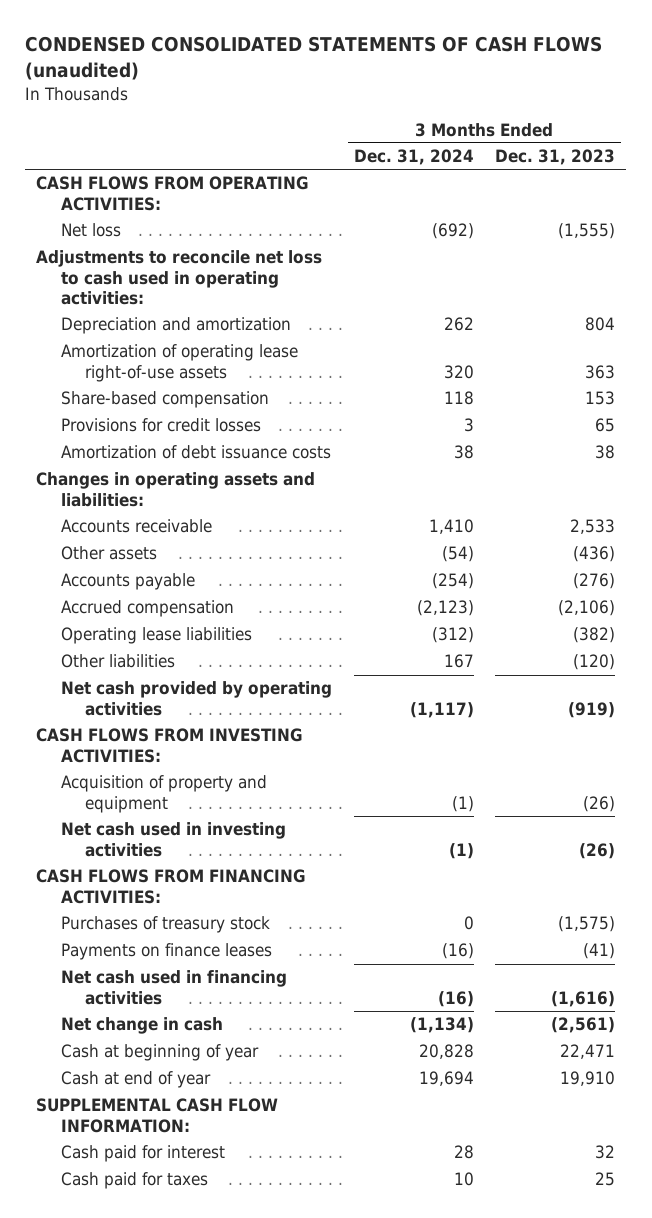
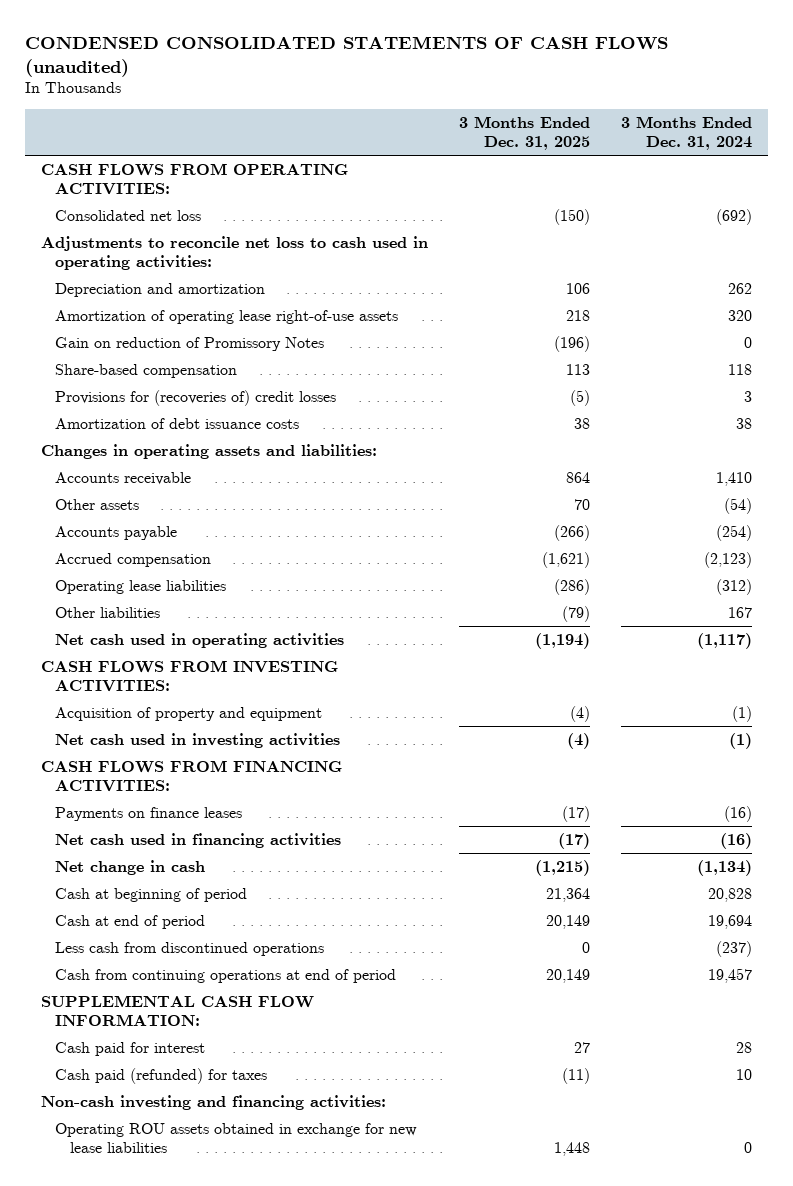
- | 3 Months Ended Dec. 31, 2024 | 3 Months Ended Dec. 31, 2023
+ | 3 Months Ended Dec. 31, 2025 | 3 Months Ended Dec. 31, 2024
- Net loss | (692) | (1,555)
+ Consolidated net loss | (150) | (692)
+ Gain on reduction of Promissory Notes | (196) | 0
- Provisions for credit losses | 3 | 65
+ Provisions for (recoveries of) credit losses | (5) | 3
- Net cash provided by operating activities | (1,117) | (919)
+ Net cash used in operating activities | (1,194) | (1,117)
- Purchases of treasury stock | 0 | (1,575)
- Cash at beginning of year | 20,828 | 22,471
- Cash at end of year | 19,694 | 19,910
+ Cash at beginning of period | 21,364 | 20,828
+ Cash at end of period | 20,149 | 19,694
+ Less cash from discontinued operations | 0 | (237)
+ Cash from continuing operations at end of period | 20,149 | 19,457
- Cash paid for taxes | 10 | 25
+ Cash paid (refunded) for taxes | (11) | 10
+ Non-cash investing and financing activities:
+ Operating ROU assets obtained in exchange for new lease liabilities | 1,448 | 0

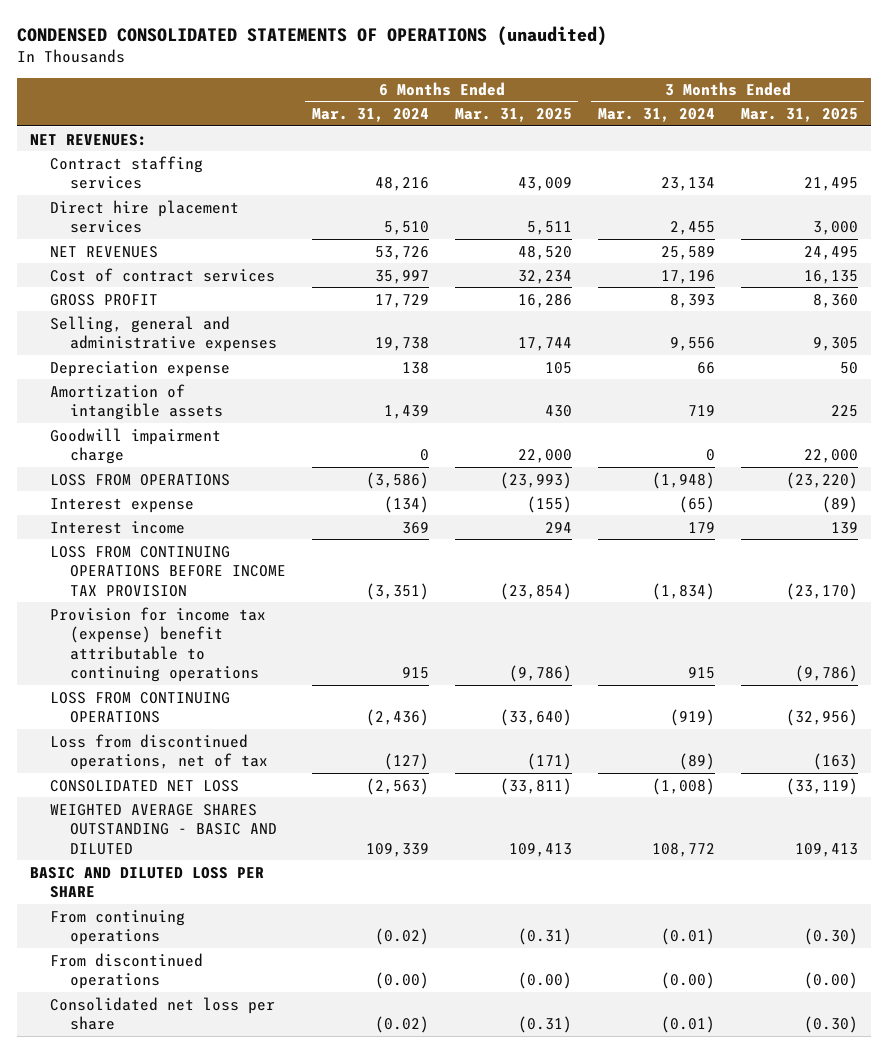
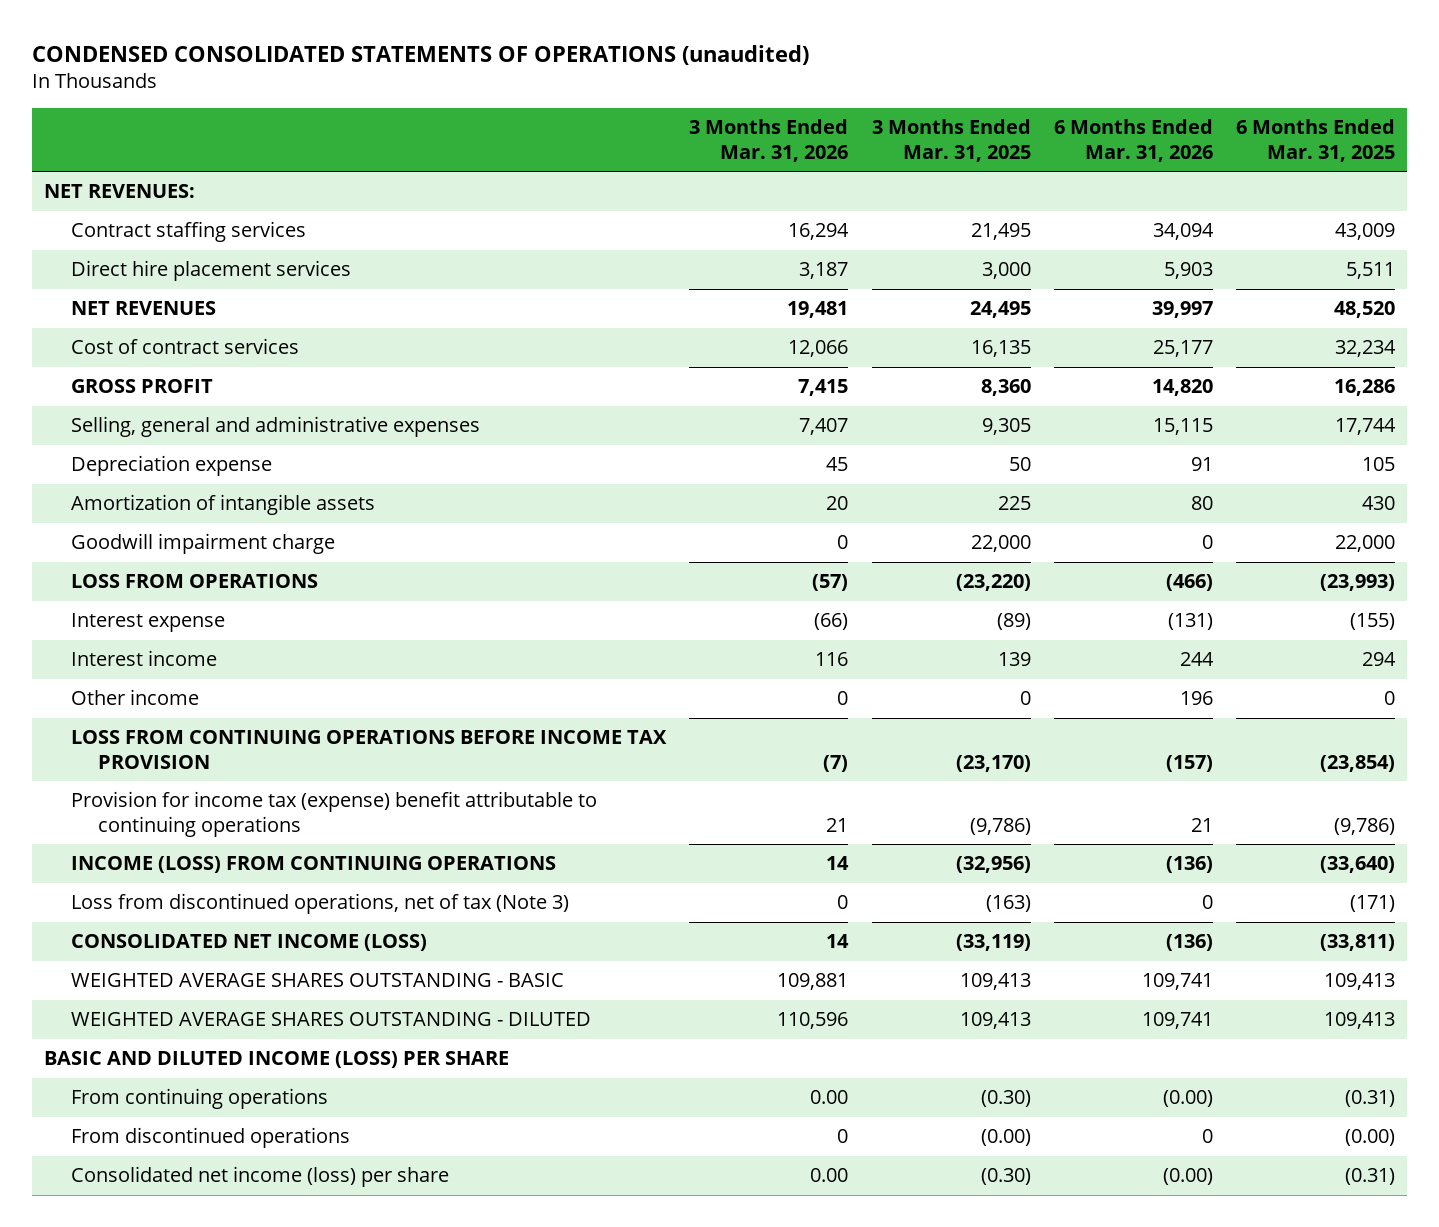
- | 6 Months Ended Mar. 31, 2024 | 6 Months Ended Mar. 31, 2025 | 3 Months Ended Mar. 31, 2024 | 3 Months Ended Mar. 31, 2025
+ | 3 Months Ended Mar. 31, 2026 | 3 Months Ended Mar. 31, 2025 | 6 Months Ended Mar. 31, 2026 | 6 Months Ended Mar. 31, 2025
+ Other income | 0 | 0 | 196 | 0
- LOSS FROM CONTINUING OPERATIONS | (2,436) | (33,640) | (919) | (32,956)
- Loss from discontinued operations, net of tax | (127) | (171) | (89) | (163)
- CONSOLIDATED NET LOSS | (2,563) | (33,811) | (1,008) | (33,119)
- WEIGHTED AVERAGE SHARES OUTSTANDING - BASIC AND DILUTED | 109,339 | 109,413 | 108,772 | 109,413
- BASIC AND DILUTED LOSS PER SHARE
+ INCOME (LOSS) FROM CONTINUING OPERATIONS | 14 | (32,956) | (136) | (33,640)
+ Loss from discontinued operations, net of tax (Note 3) | 0 | (163) | 0 | (171)
+ CONSOLIDATED NET INCOME (LOSS) | 14 | (33,119) | (136) | (33,811)
+ WEIGHTED AVERAGE SHARES OUTSTANDING - BASIC | 109,881 | 109,413 | 109,741 | 109,413
+ WEIGHTED AVERAGE SHARES OUTSTANDING - DILUTED | 110,596 | 109,413 | 109,741 | 109,413
+ BASIC AND DILUTED INCOME (LOSS) PER SHARE
- Consolidated net loss per share | (0.02) | (0.31) | (0.01) | (0.30)
+ Consolidated net income (loss) per share | 0.00 | (0.30) | (0.00) | (0.31)

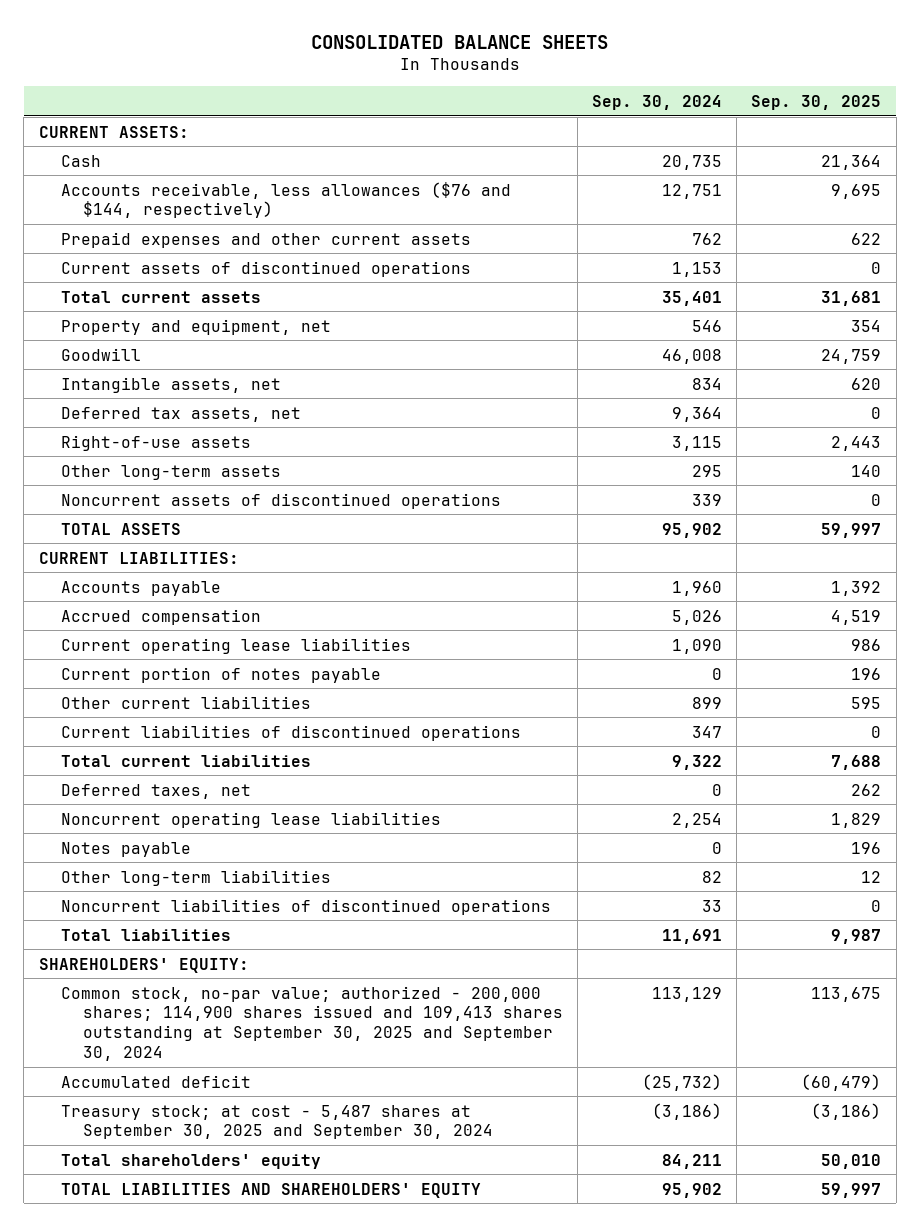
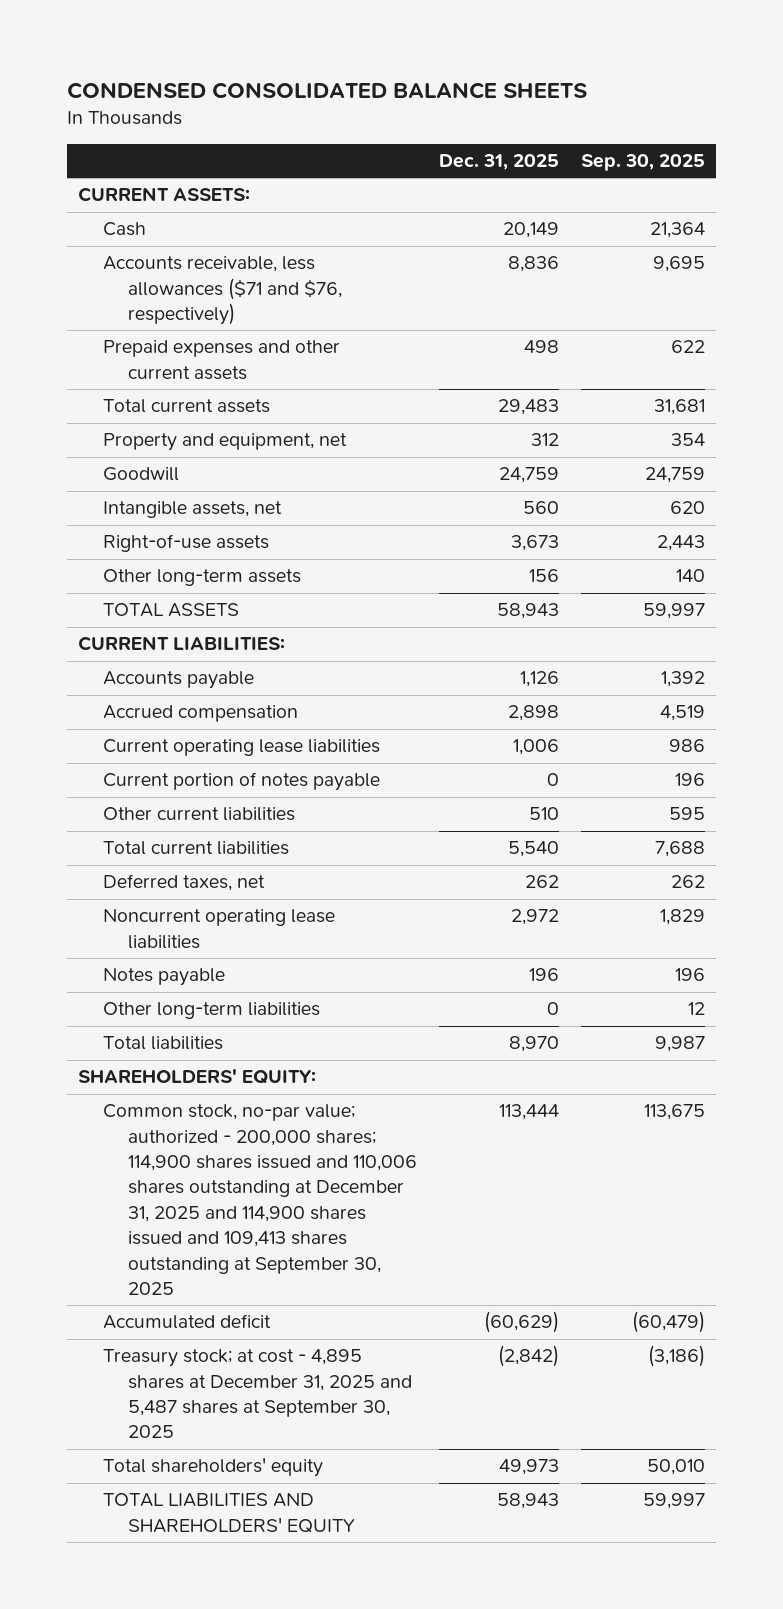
- CONSOLIDATED BALANCE SHEETS
+ CONDENSED CONSOLIDATED BALANCE SHEETS
- | Sep. 30, 2024 | Sep. 30, 2025
+ | Dec. 31, 2025 | Sep. 30, 2025
- Accounts receivable, less allowances ($76 and $144, respectively) | 12,751 | 9,695
+ Accounts receivable, less allowances ($71 and $76, respectively) | 8,836 | 9,695
- Current assets of discontinued operations | 1,153 | 0
- Deferred tax assets, net | 9,364 | 0
- Noncurrent assets of discontinued operations | 339 | 0
- Current liabilities of discontinued operations | 347 | 0
- Noncurrent liabilities of discontinued operations | 33 | 0
- Common stock, no-par value; authorized - 200,000 shares; 114,900 shares issued and 109,413 shares outstanding at September 30, 2025 and September 30, 2024 | 113,129 | 113,675
+ Common stock, no-par value; authorized - 200,000 shares; 114,900 shares issued and 110,006 shares outstanding at December 31, 2025 and 114,900 shares issued and 109,413 shares outstanding at September 30, 2025 | 113,444 | 113,675
- Treasury stock; at cost - 5,487 shares at September 30, 2025 and September 30, 2024 | (3,186) | (3,186)
+ Treasury stock; at cost - 4,895 shares at December 31, 2025 and 5,487 shares at September 30, 2025 | (2,842) | (3,186)

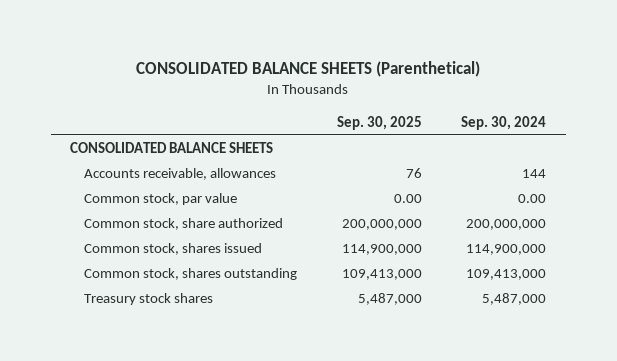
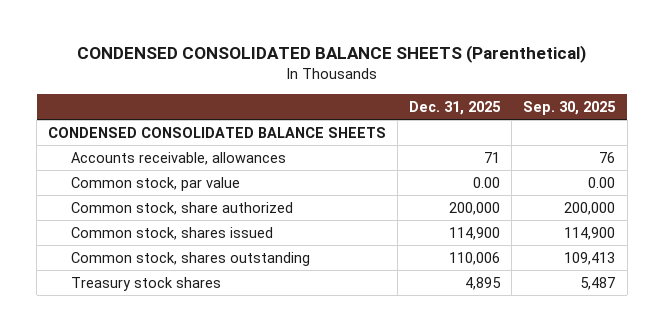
- CONSOLIDATED BALANCE SHEETS (Parenthetical)
+ CONDENSED CONSOLIDATED BALANCE SHEETS (Parenthetical)
- | Sep. 30, 2025 | Sep. 30, 2024
+ | Dec. 31, 2025 | Sep. 30, 2025
- CONSOLIDATED BALANCE SHEETS
+ CONDENSED CONSOLIDATED BALANCE SHEETS
- Common stock, share authorized | 200,000,000 | 200,000,000
- Common stock, shares issued | 114,900,000 | 114,900,000
- Common stock, shares outstanding | 109,413,000 | 109,413,000
- Treasury stock shares | 5,487,000 | 5,487,000
+ Common stock, share authorized | 200,000 | 200,000
+ Common stock, shares issued | 114,900 | 114,900
+ Common stock, shares outstanding | 110,006 | 109,413
+ Treasury stock shares | 4,895 | 5,487

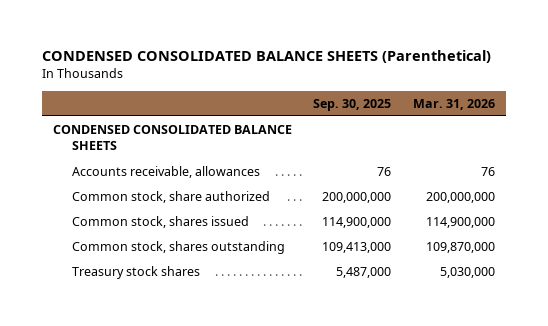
- | Dec. 31, 2025 | Sep. 30, 2025
+ | Sep. 30, 2025 | Mar. 31, 2026
- Common stock, par value | 0.00 | 0.00
- Common stock, share authorized | 200,000 | 200,000
- Common stock, shares issued | 114,900 | 114,900
- Common stock, shares outstanding | 110,006 | 109,413
- Treasury stock shares | 4,895 | 5,487
+ Common stock, share authorized | 200,000,000 | 200,000,000
+ Common stock, shares issued | 114,900,000 | 114,900,000
+ Common stock, shares outstanding | 109,413,000 | 109,870,000
+ Treasury stock shares | 5,487,000 | 5,030,000

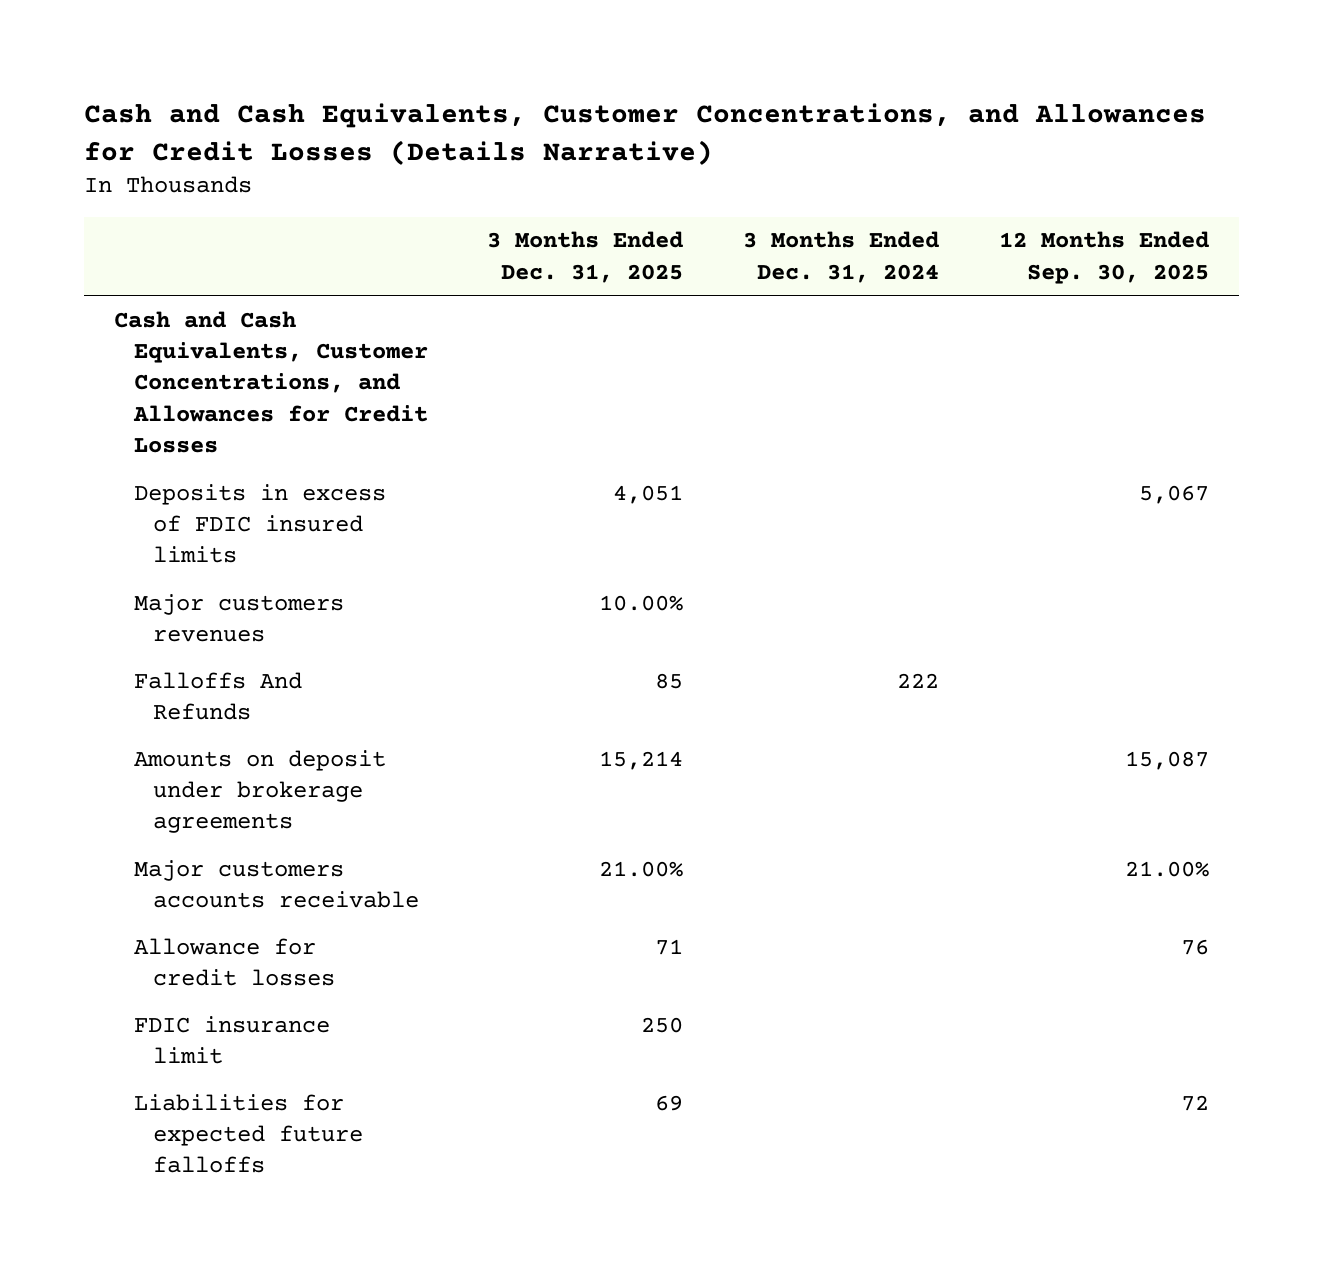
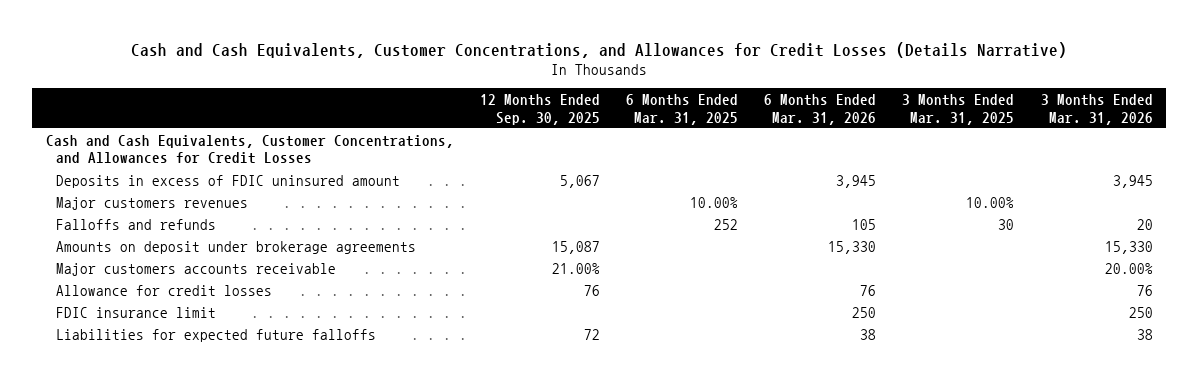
- | 3 Months Ended Dec. 31, 2025 | 3 Months Ended Dec. 31, 2024 | 12 Months Ended Sep. 30, 2025
+ | 12 Months Ended Sep. 30, 2025 | 6 Months Ended Mar. 31, 2025 | 6 Months Ended Mar. 31, 2026 | 3 Months Ended Mar. 31, 2025 | 3 Months Ended Mar. 31, 2026
- Deposits in excess of FDIC insured limits | 4,051 | | 5,067
+ Deposits in excess of FDIC uninsured amount | 5,067 | | 3,945 | | 3,945
- Falloffs And Refunds | 85 | 222 |
+ Falloffs and refunds | | 252 | 105 | 30 | 20

